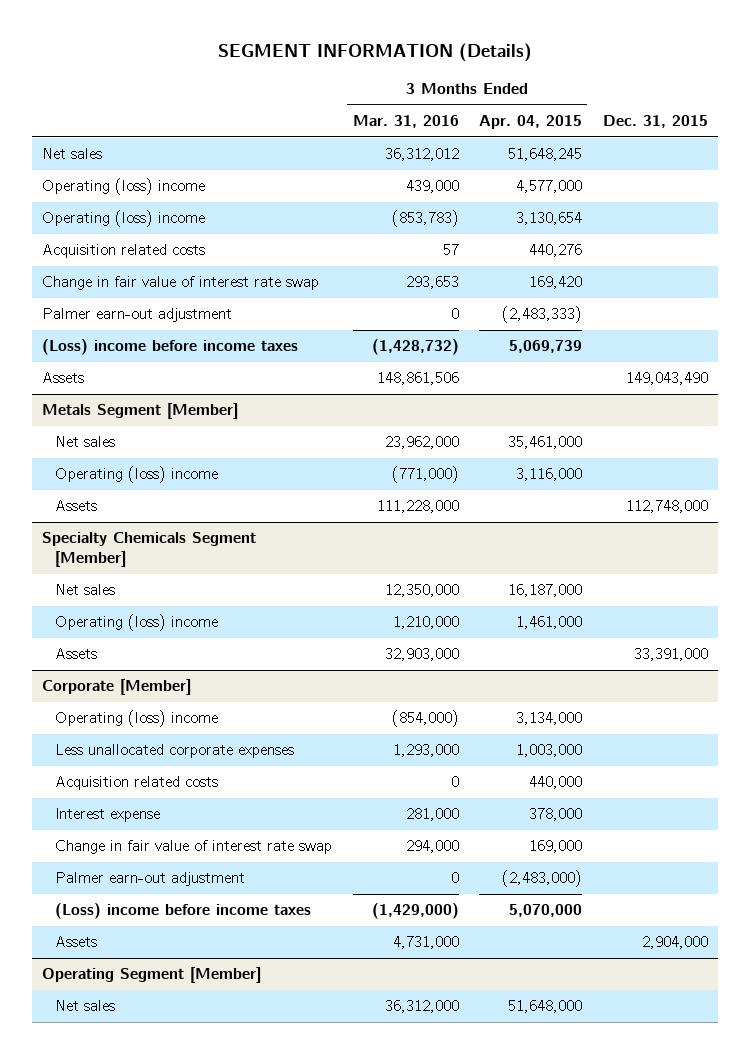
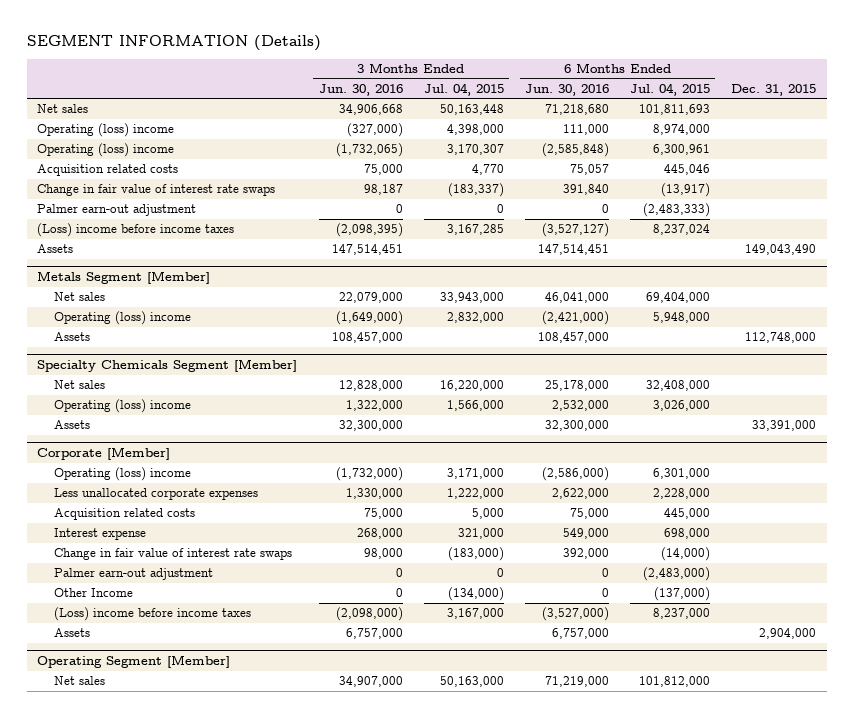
- | 3 Months Ended Mar. 31, 2016 | 3 Months Ended Apr. 04, 2015 | Dec. 31, 2015
+ | 3 Months Ended Jun. 30, 2016 | 3 Months Ended Jul. 04, 2015 | 6 Months Ended Jun. 30, 2016 | 6 Months Ended Jul. 04, 2015 | Dec. 31, 2015
- Change in fair value of interest rate swap | 293,653 | 169,420 |
+ Change in fair value of interest rate swaps | 98,187 | (183,337) | 391,840 | (13,917) |
@ Corporate [Member]
- Change in fair value of interest rate swap | 294,000 | 169,000 |
+ Change in fair value of interest rate swaps | 98,000 | (183,000) | 392,000 | (14,000) |
+ Other Income | 0 | (134,000) | 0 | (137,000) |

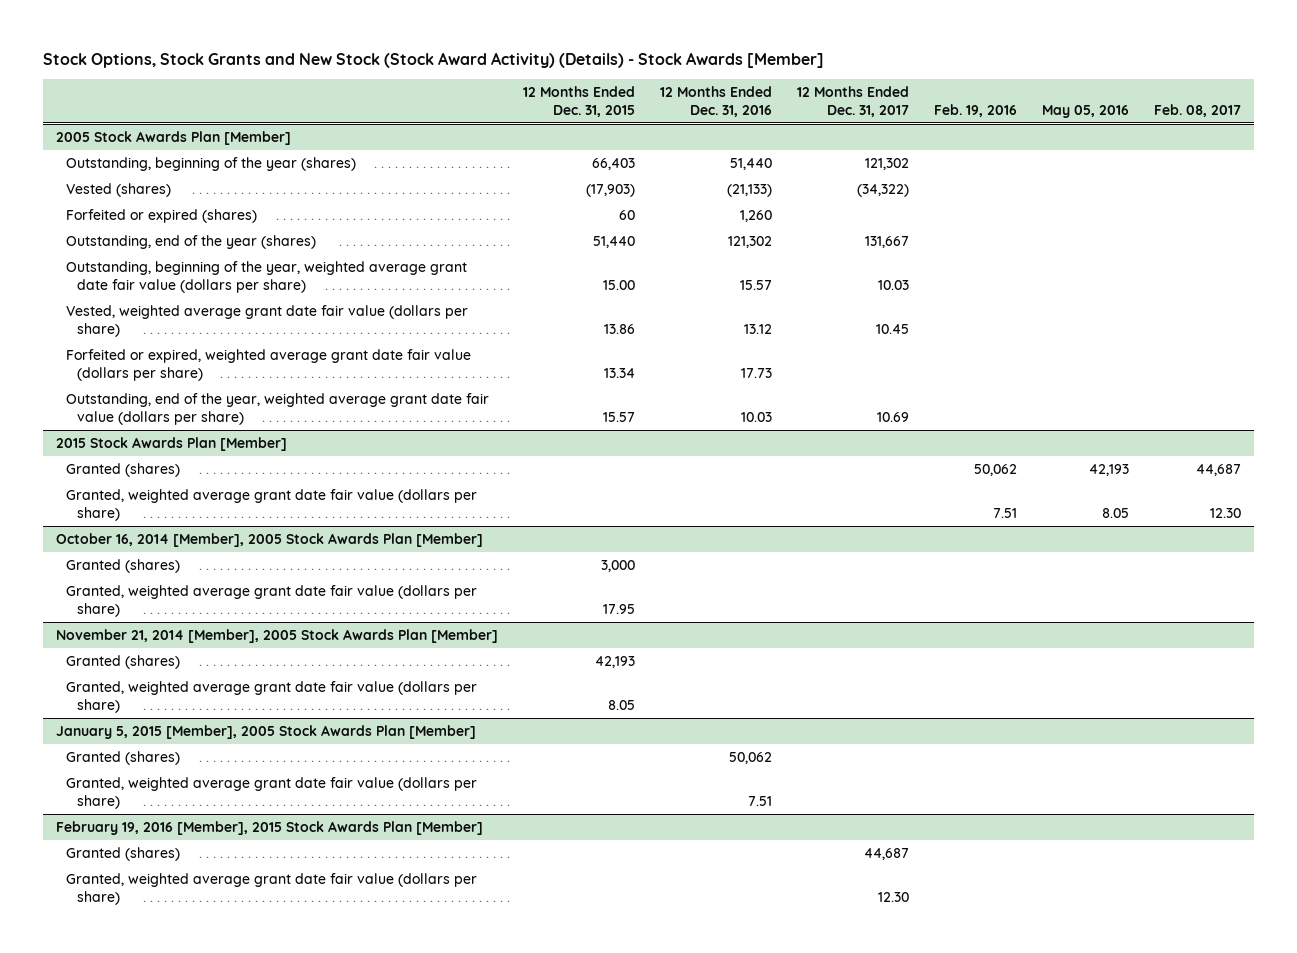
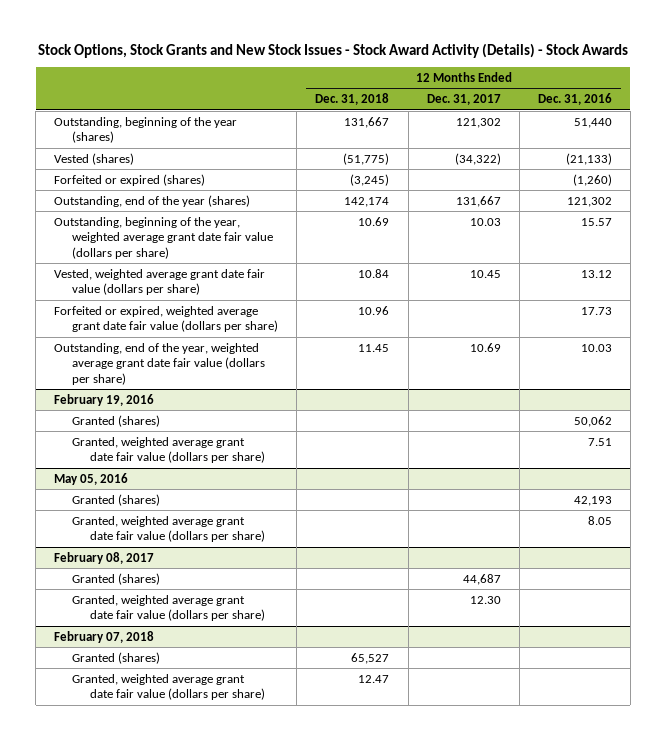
- Stock Options, Stock Grants and New Stock (Stock Award Activity) (Details) - Stock Awards [Member]
+ Stock Options, Stock Grants and New Stock Issues - Stock Award Activity (Details) - Stock Awards
- | 12 Months Ended Dec. 31, 2015 | 12 Months Ended Dec. 31, 2016 | 12 Months Ended Dec. 31, 2017 | Feb. 19, 2016 | May 05, 2016 | Feb. 08, 2017
+ | 12 Months Ended Dec. 31, 2018 | 12 Months Ended Dec. 31, 2017 | 12 Months Ended Dec. 31, 2016
- 2005 Stock Awards Plan [Member]
- Forfeited or expired (shares) | 60 | 1,260 | | | |
+ Forfeited or expired (shares) | (3,245) | | (1,260)
- 2015 Stock Awards Plan [Member]
- Granted (shares) | | | | 50,062 | 42,193 | 44,687
- Granted, weighted average grant date fair value (dollars per share) | | | | 7.51 | 8.05 | 12.30
- October 16, 2014 [Member], 2005 Stock Awards Plan [Member]
- Granted (shares) | 3,000 | | | | |
- Granted, weighted average grant date fair value (dollars per share) | 17.95 | | | | |
- November 21, 2014 [Member], 2005 Stock Awards Plan [Member]
- Granted (shares) | 42,193 | | | | |
- Granted, weighted average grant date fair value (dollars per share) | 8.05 | | | | |
- January 5, 2015 [Member], 2005 Stock Awards Plan [Member]
+ February 19, 2016
- February 19, 2016 [Member], 2015 Stock Awards Plan [Member]
+ May 05, 2016
+ Granted (shares) | | | 42,193
+ Granted, weighted average grant date fair value (dollars per share) | | | 8.05
+ February 08, 2017
+ February 07, 2018
+ Granted (shares) | 65,527 | |
+ Granted, weighted average grant date fair value (dollars per share) | 12.47 | |

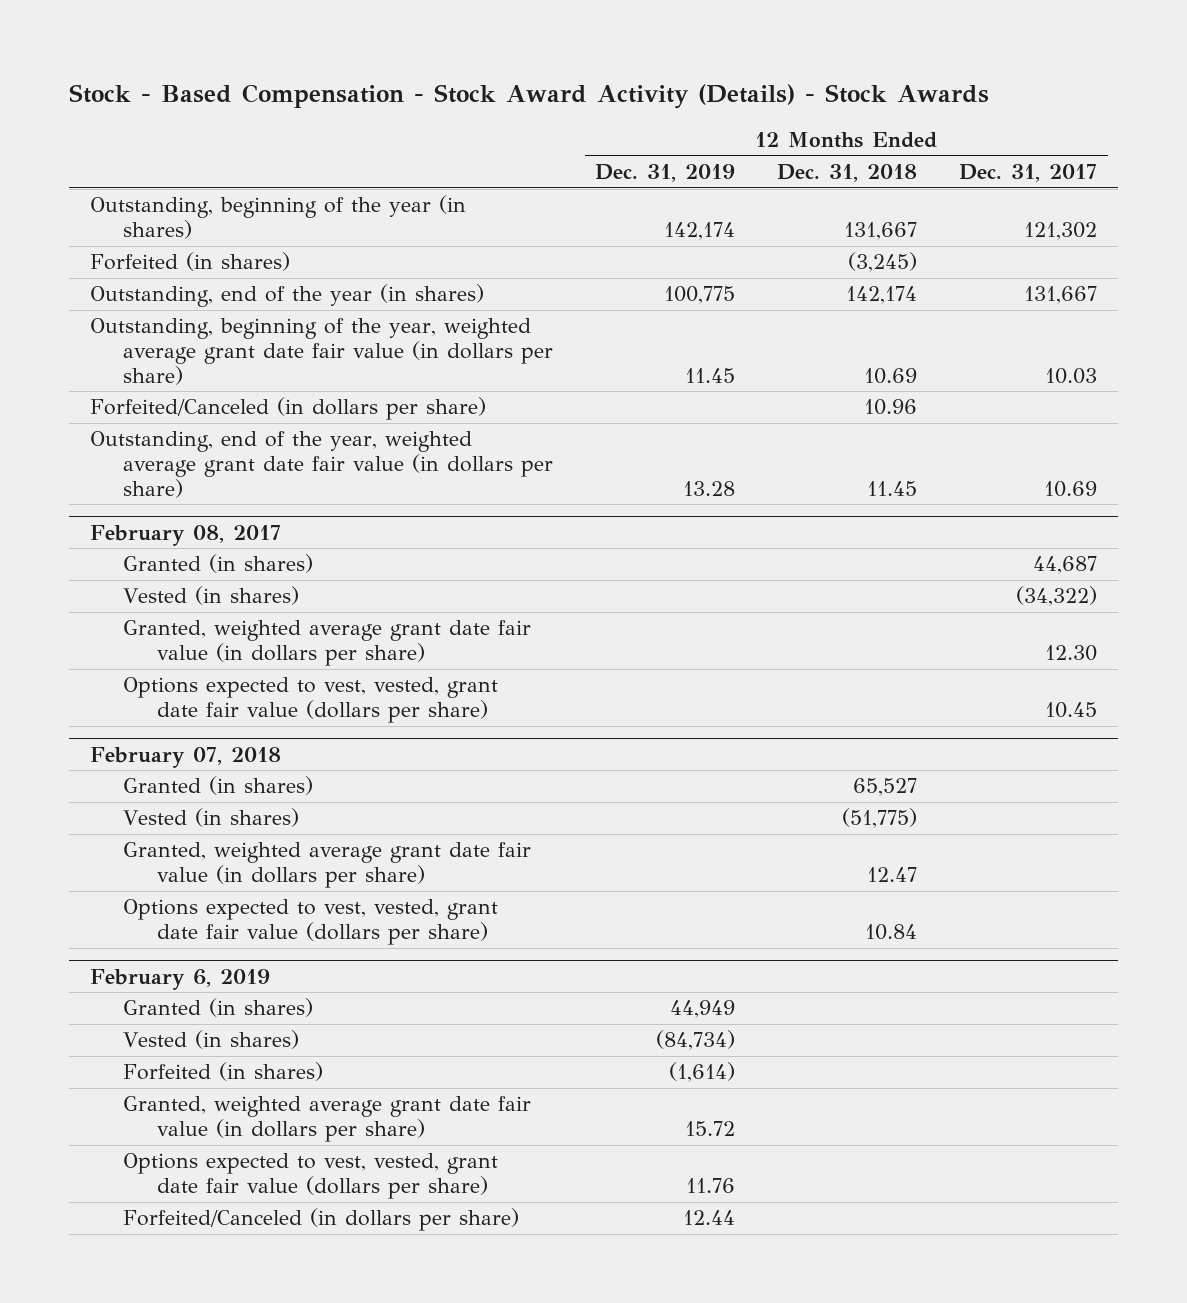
- Stock Options, Stock Grants and New Stock Issues - Stock Award Activity (Details) - Stock Awards
+ Stock - Based Compensation - Stock Award Activity (Details) - Stock Awards
- | 12 Months Ended Dec. 31, 2018 | 12 Months Ended Dec. 31, 2017 | 12 Months Ended Dec. 31, 2016
+ | 12 Months Ended Dec. 31, 2019 | 12 Months Ended Dec. 31, 2018 | 12 Months Ended Dec. 31, 2017
- Outstanding, beginning of the year (shares) | 131,667 | 121,302 | 51,440
- Vested (shares) | (51,775) | (34,322) | (21,133)
- Forfeited or expired (shares) | (3,245) | | (1,260)
- Outstanding, end of the year (shares) | 142,174 | 131,667 | 121,302
- Outstanding, beginning of the year, weighted average grant date fair value (dollars per share) | 10.69 | 10.03 | 15.57
- Vested, weighted average grant date fair value (dollars per share) | 10.84 | 10.45 | 13.12
- Forfeited or expired, weighted average grant date fair value (dollars per share) | 10.96 | | 17.73
- Outstanding, end of the year, weighted average grant date fair value (dollars per share) | 11.45 | 10.69 | 10.03
- February 19, 2016
- Granted (shares) | | | 50,062
- Granted, weighted average grant date fair value (dollars per share) | | | 7.51
- May 05, 2016
- Granted (shares) | | | 42,193
- Granted, weighted average grant date fair value (dollars per share) | | | 8.05
+ Outstanding, beginning of the year (in shares) | 142,174 | 131,667 | 121,302
+ Forfeited (in shares) | | (3,245) |
+ Outstanding, end of the year (in shares) | 100,775 | 142,174 | 131,667
+ Outstanding, beginning of the year, weighted average grant date fair value (in dollars per share) | 11.45 | 10.69 | 10.03
+ Forfeited/Canceled (in dollars per share) | | 10.96 |
+ Outstanding, end of the year, weighted average grant date fair value (in dollars per share) | 13.28 | 11.45 | 10.69
@ February 08, 2017
- Granted (shares) | | 44,687 |
- Granted, weighted average grant date fair value (dollars per share) | | 12.30 |
+ Granted (in shares) | | | 44,687
+ Vested (in shares) | | | (34,322)
+ Granted, weighted average grant date fair value (in dollars per share) | | | 12.30
+ Options expected to vest, vested, grant date fair value (dollars per share) | | | 10.45
@ February 07, 2018
- Granted (shares) | 65,527 | |
- Granted, weighted average grant date fair value (dollars per share) | 12.47 | |
+ Granted (in shares) | | 65,527 |
+ Vested (in shares) | | (51,775) |
+ Granted, weighted average grant date fair value (in dollars per share) | | 12.47 |
+ Options expected to vest, vested, grant date fair value (dollars per share) | | 10.84 |
+ February 6, 2019
+ Granted (in shares) | 44,949 | |
+ Vested (in shares) | (84,734) | |
+ Forfeited (in shares) | (1,614) | |
+ Granted, weighted average grant date fair value (in dollars per share) | 15.72 | |
+ Options expected to vest, vested, grant date fair value (dollars per share) | 11.76 | |
+ Forfeited/Canceled (in dollars per share) | 12.44 | |

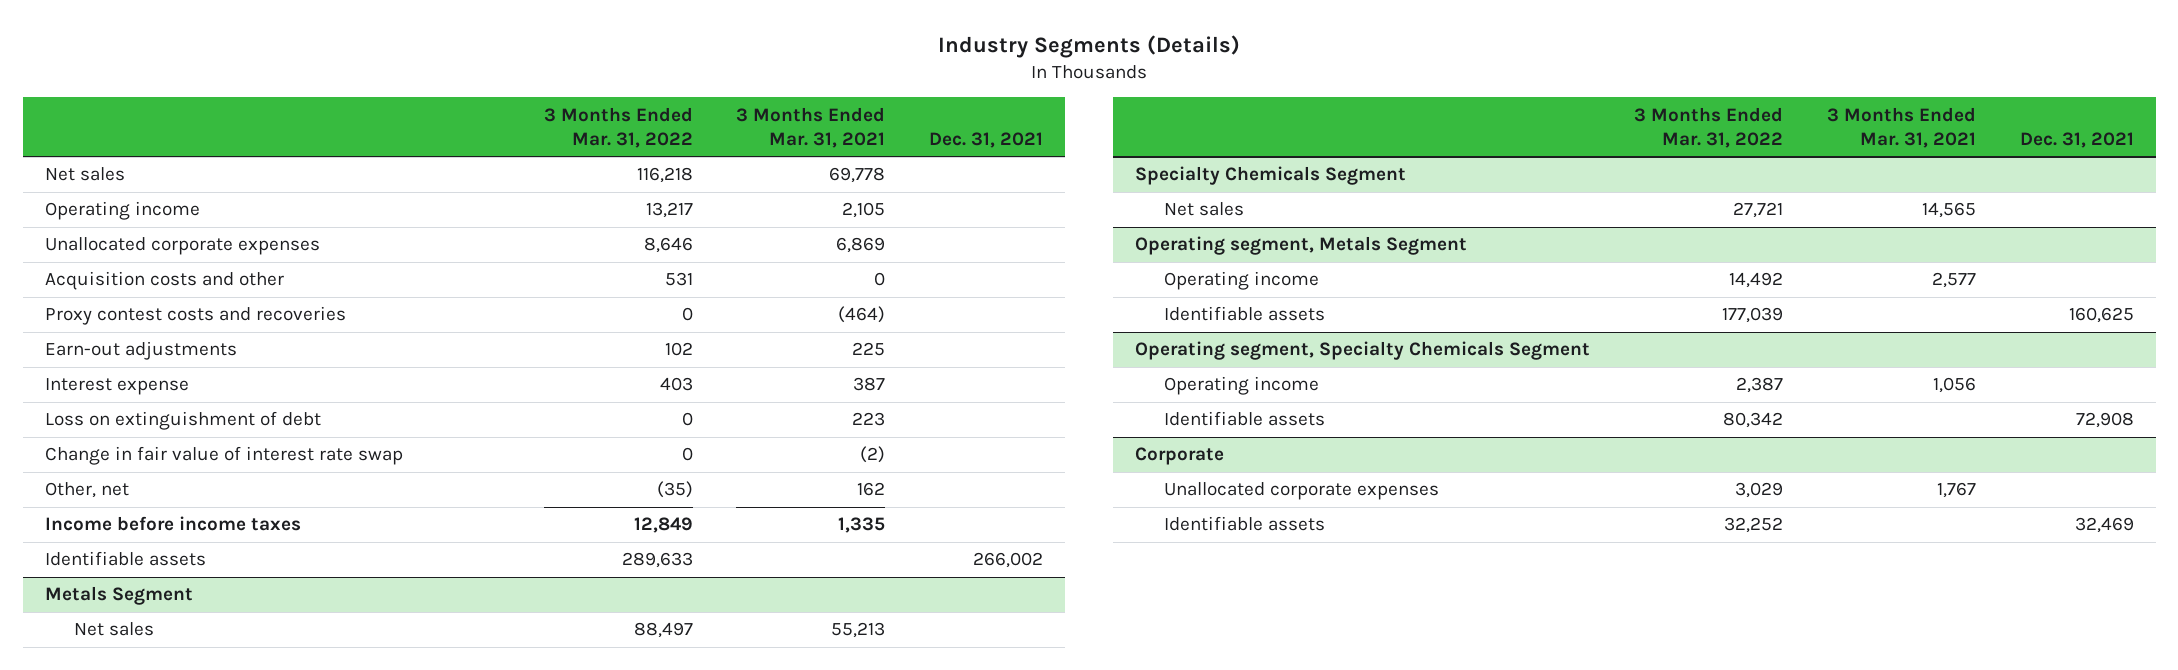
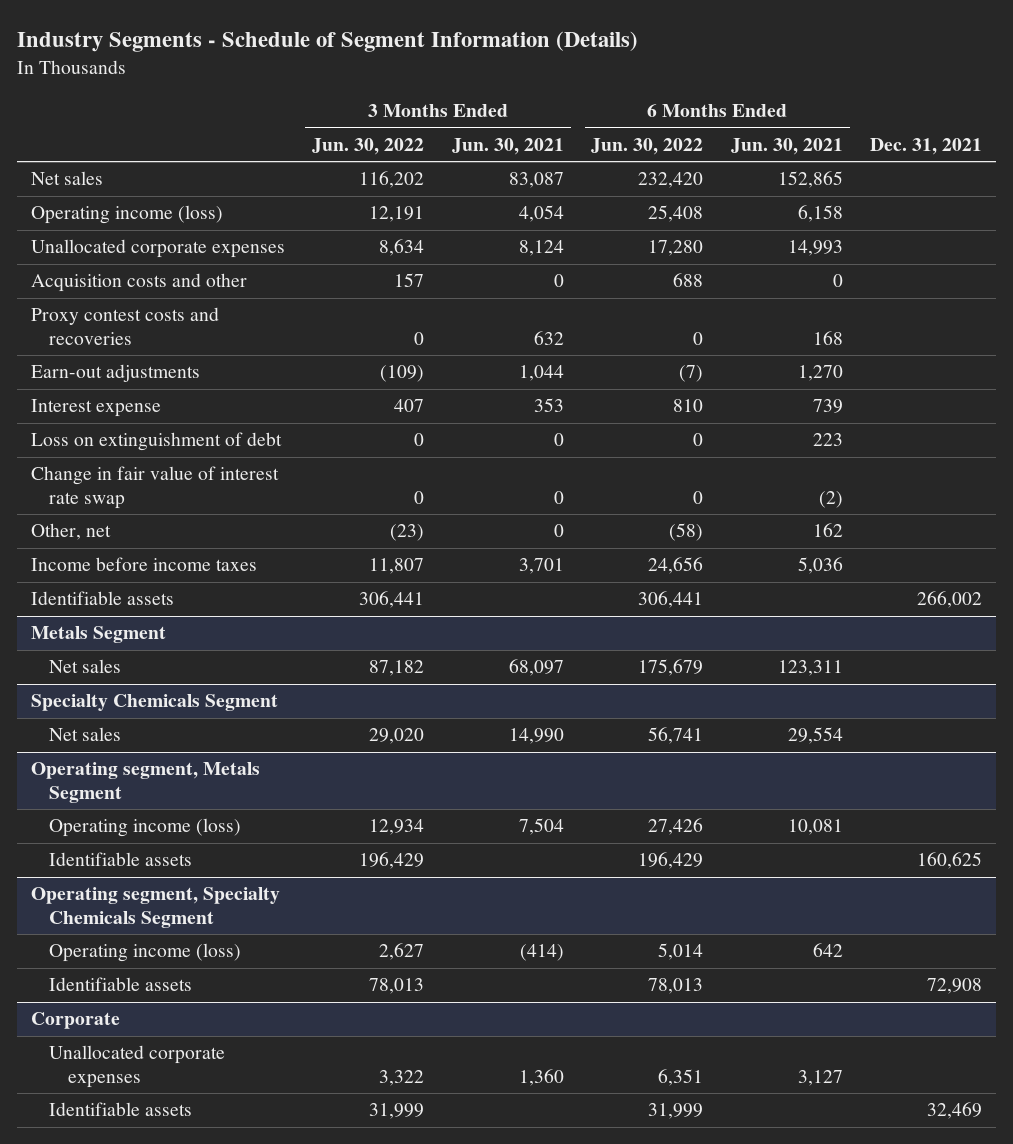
- Industry Segments (Details)
+ Industry Segments - Schedule of Segment Information (Details)
- | 3 Months Ended Mar. 31, 2022 | 3 Months Ended Mar. 31, 2021 | Dec. 31, 2021
+ | 3 Months Ended Jun. 30, 2022 | 3 Months Ended Jun. 30, 2021 | 6 Months Ended Jun. 30, 2022 | 6 Months Ended Jun. 30, 2021 | Dec. 31, 2021
- Operating income | 13,217 | 2,105 |
+ Operating income (loss) | 12,191 | 4,054 | 25,408 | 6,158 |
@ Operating segment, Metals Segment
- Operating income | 14,492 | 2,577 |
+ Operating income (loss) | 12,934 | 7,504 | 27,426 | 10,081 |
@ Operating segment, Specialty Chemicals Segment
- Operating income | 2,387 | 1,056 |
+ Operating income (loss) | 2,627 | (414) | 5,014 | 642 |

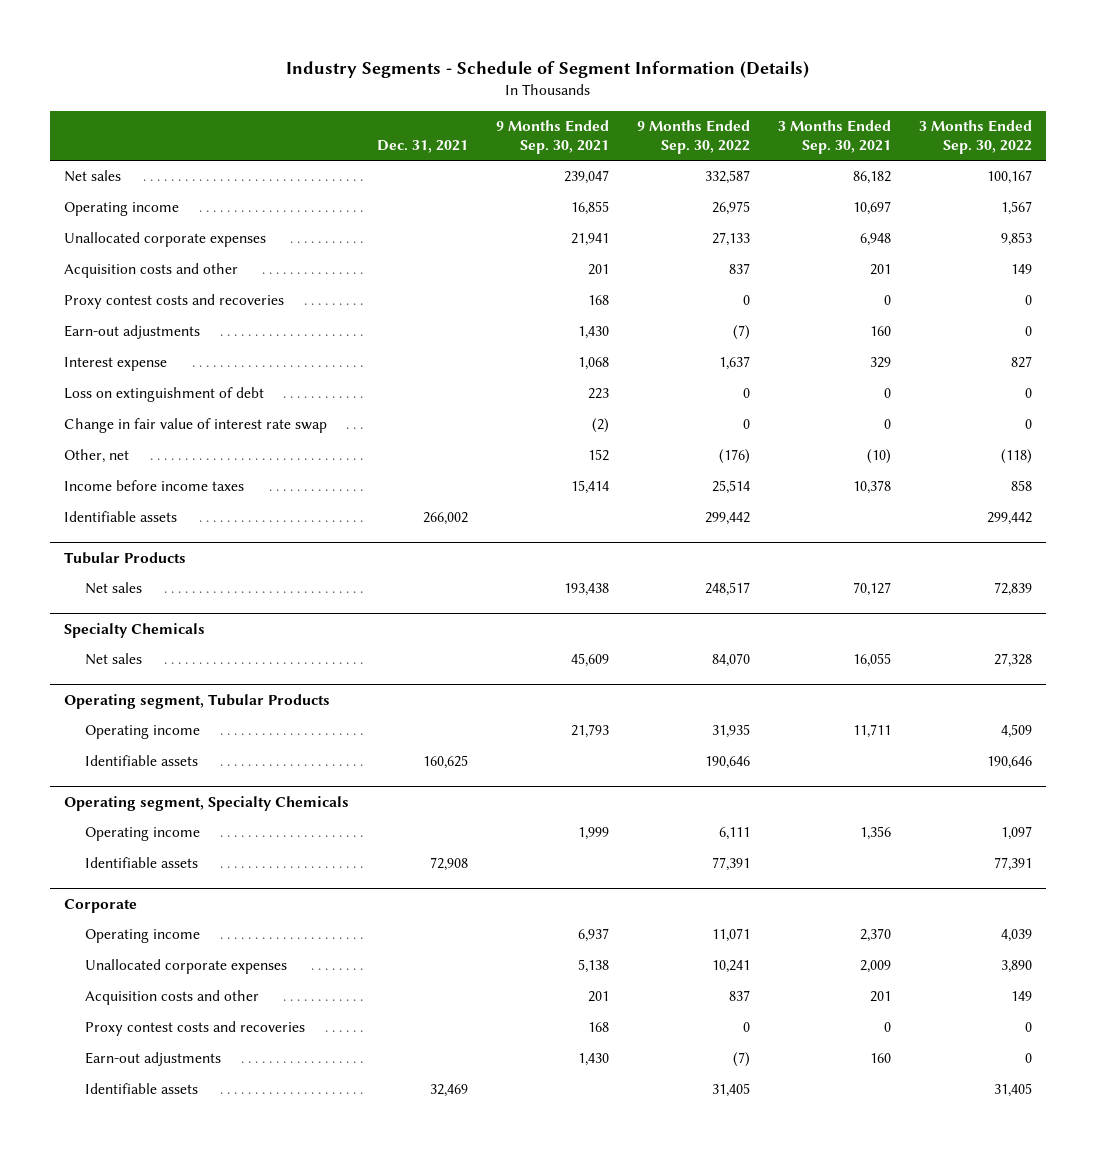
- | 3 Months Ended Jun. 30, 2022 | 3 Months Ended Jun. 30, 2021 | 6 Months Ended Jun. 30, 2022 | 6 Months Ended Jun. 30, 2021 | Dec. 31, 2021
+ | Dec. 31, 2021 | 9 Months Ended Sep. 30, 2021 | 9 Months Ended Sep. 30, 2022 | 3 Months Ended Sep. 30, 2021 | 3 Months Ended Sep. 30, 2022
- Operating income (loss) | 12,191 | 4,054 | 25,408 | 6,158 |
+ Operating income | | 16,855 | 26,975 | 10,697 | 1,567
- Metals Segment
- Net sales | 87,182 | 68,097 | 175,679 | 123,311 |
- Specialty Chemicals Segment
- Net sales | 29,020 | 14,990 | 56,741 | 29,554 |
- Operating segment, Metals Segment
- Operating income (loss) | 12,934 | 7,504 | 27,426 | 10,081 |
+ Tubular Products
+ Net sales | | 193,438 | 248,517 | 70,127 | 72,839
+ Specialty Chemicals
+ Net sales | | 45,609 | 84,070 | 16,055 | 27,328
+ Operating segment, Tubular Products
+ Operating income | | 21,793 | 31,935 | 11,711 | 4,509
- Operating segment, Specialty Chemicals Segment
- Operating income (loss) | 2,627 | (414) | 5,014 | 642 |
+ Operating segment, Specialty Chemicals
+ Operating income | | 1,999 | 6,111 | 1,356 | 1,097
@ Corporate
+ Operating income | | 6,937 | 11,071 | 2,370 | 4,039
+ Acquisition costs and other | | 201 | 837 | 201 | 149
+ Proxy contest costs and recoveries | | 168 | 0 | 0 | 0
+ Earn-out adjustments | | 1,430 | (7) | 160 | 0

